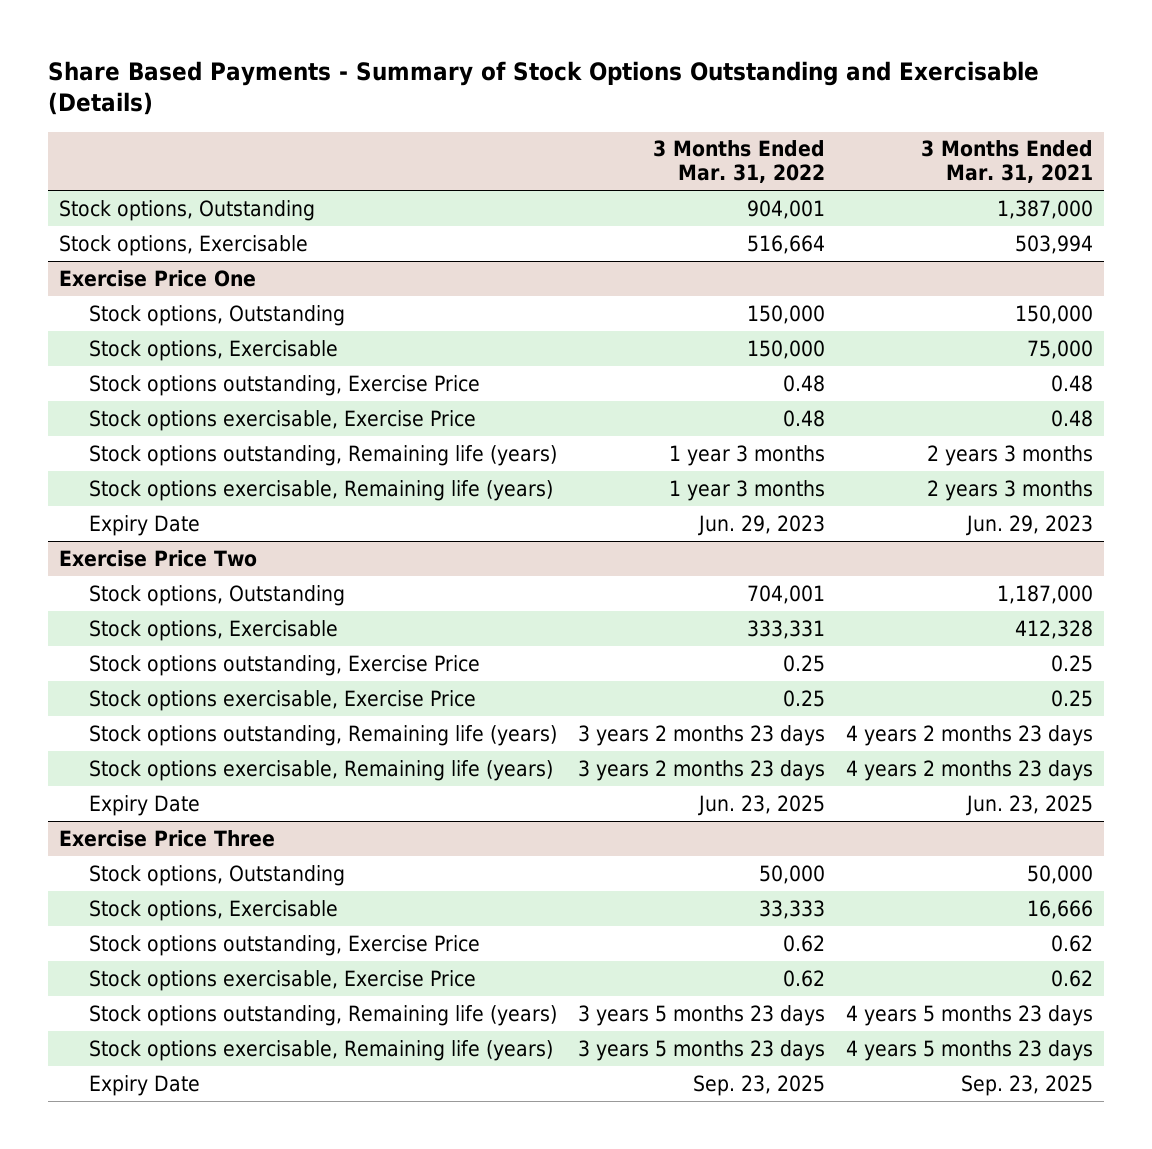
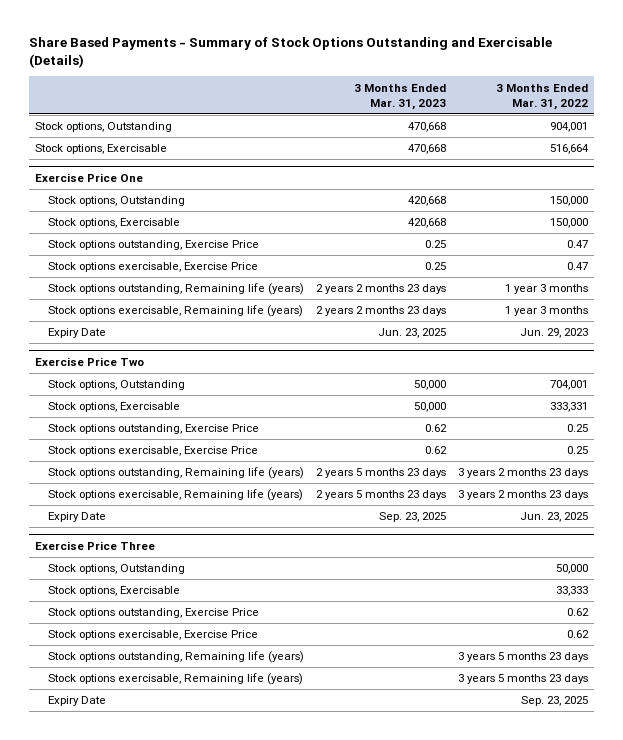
- | 3 Months Ended Mar. 31, 2022 | 3 Months Ended Mar. 31, 2021
+ | 3 Months Ended Mar. 31, 2023 | 3 Months Ended Mar. 31, 2022
@ Exercise Price One
- Stock options outstanding, Exercise Price | 0.48 | 0.48
- Stock options exercisable, Exercise Price | 0.48 | 0.48
+ Stock options outstanding, Exercise Price | 0.25 | 0.47
+ Stock options exercisable, Exercise Price | 0.25 | 0.47

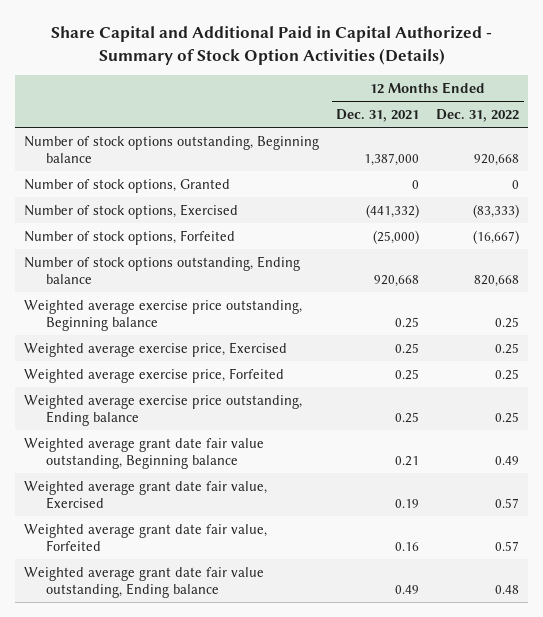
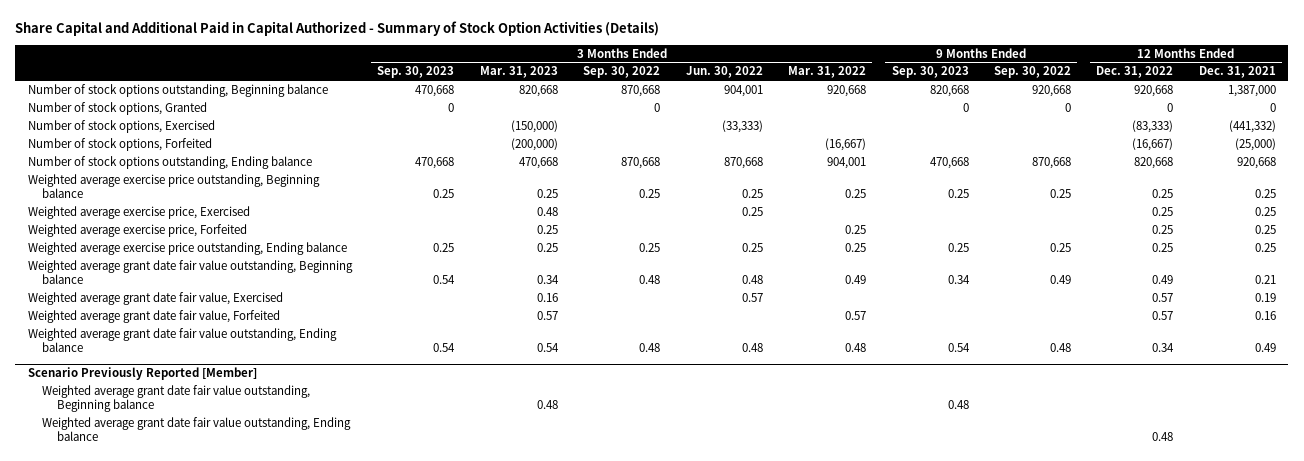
- | 12 Months Ended Dec. 31, 2021 | 12 Months Ended Dec. 31, 2022
+ | 3 Months Ended Sep. 30, 2023 | 3 Months Ended Mar. 31, 2023 | 3 Months Ended Sep. 30, 2022 | 3 Months Ended Jun. 30, 2022 | 3 Months Ended Mar. 31, 2022 | 9 Months Ended Sep. 30, 2023 | 9 Months Ended Sep. 30, 2022 | 12 Months Ended Dec. 31, 2022 | 12 Months Ended Dec. 31, 2021
- Weighted average grant date fair value outstanding, Ending balance | 0.49 | 0.48
+ Weighted average grant date fair value outstanding, Ending balance | 0.54 | 0.54 | 0.48 | 0.48 | 0.48 | 0.54 | 0.48 | 0.34 | 0.49
+ Scenario Previously Reported [Member]
+ Weighted average grant date fair value outstanding, Beginning balance | | 0.48 | | | | 0.48 | | |
+ Weighted average grant date fair value outstanding, Ending balance | | | | | | | | 0.48 |

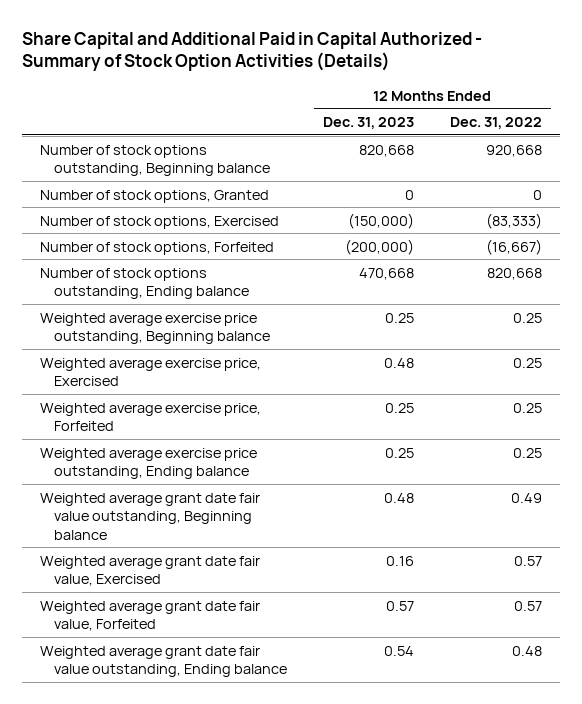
- | 3 Months Ended Sep. 30, 2023 | 3 Months Ended Mar. 31, 2023 | 3 Months Ended Sep. 30, 2022 | 3 Months Ended Jun. 30, 2022 | 3 Months Ended Mar. 31, 2022 | 9 Months Ended Sep. 30, 2023 | 9 Months Ended Sep. 30, 2022 | 12 Months Ended Dec. 31, 2022 | 12 Months Ended Dec. 31, 2021
+ | 12 Months Ended Dec. 31, 2023 | 12 Months Ended Dec. 31, 2022
- Weighted average grant date fair value outstanding, Ending balance | 0.54 | 0.54 | 0.48 | 0.48 | 0.48 | 0.54 | 0.48 | 0.34 | 0.49
- Scenario Previously Reported [Member]
- Weighted average grant date fair value outstanding, Beginning balance | | 0.48 | | | | 0.48 | | |

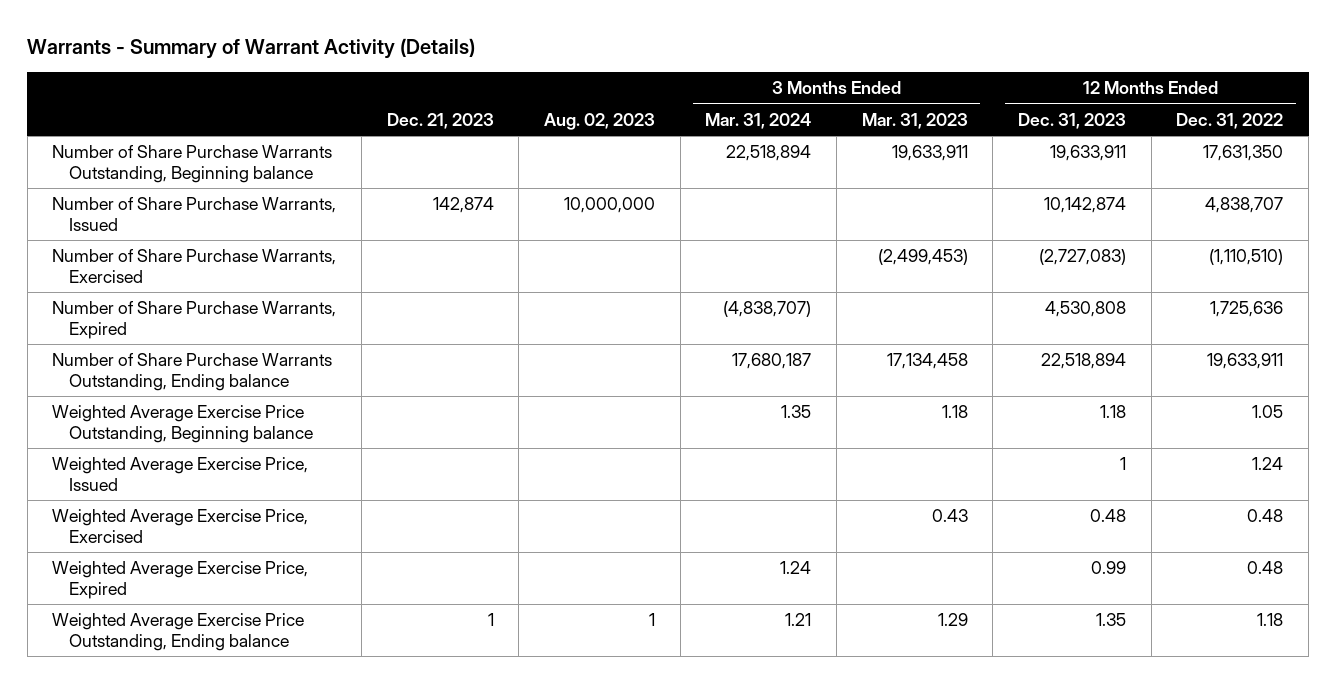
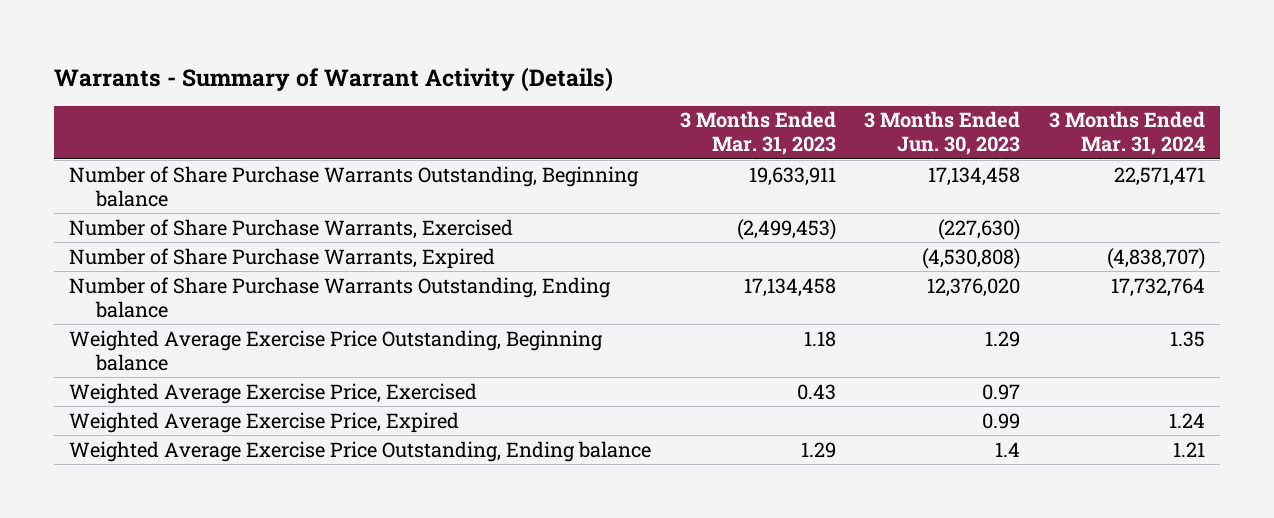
- | Dec. 21, 2023 | Aug. 02, 2023 | 3 Months Ended Mar. 31, 2024 | 3 Months Ended Mar. 31, 2023 | 12 Months Ended Dec. 31, 2023 | 12 Months Ended Dec. 31, 2022
+ | 3 Months Ended Mar. 31, 2023 | 3 Months Ended Jun. 30, 2023 | 3 Months Ended Mar. 31, 2024
- Number of Share Purchase Warrants Outstanding, Beginning balance | | | 22,518,894 | 19,633,911 | 19,633,911 | 17,631,350
- Number of Share Purchase Warrants, Issued | 142,874 | 10,000,000 | | | 10,142,874 | 4,838,707
+ Number of Share Purchase Warrants Outstanding, Beginning balance | 19,633,911 | 17,134,458 | 22,571,471
- Number of Share Purchase Warrants Outstanding, Ending balance | | | 17,680,187 | 17,134,458 | 22,518,894 | 19,633,911
+ Number of Share Purchase Warrants Outstanding, Ending balance | 17,134,458 | 12,376,020 | 17,732,764
- Weighted Average Exercise Price, Issued | | | | | 1 | 1.24

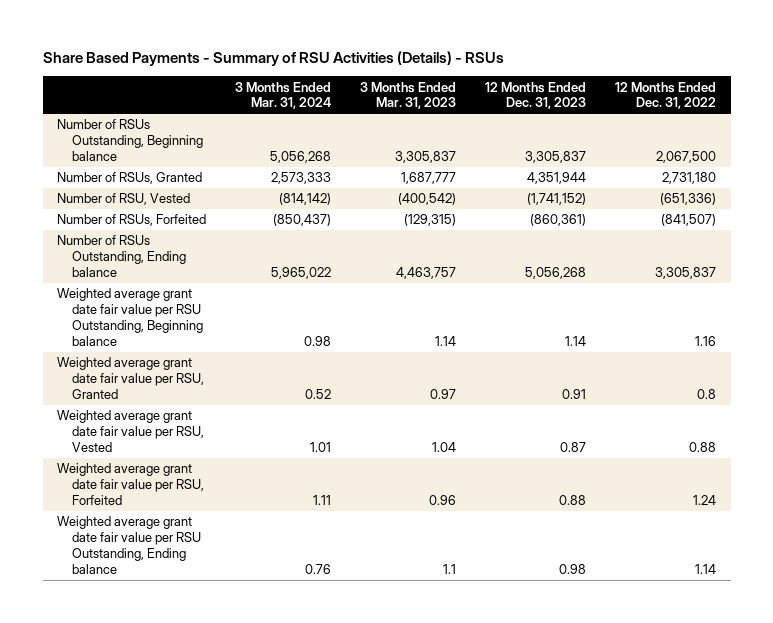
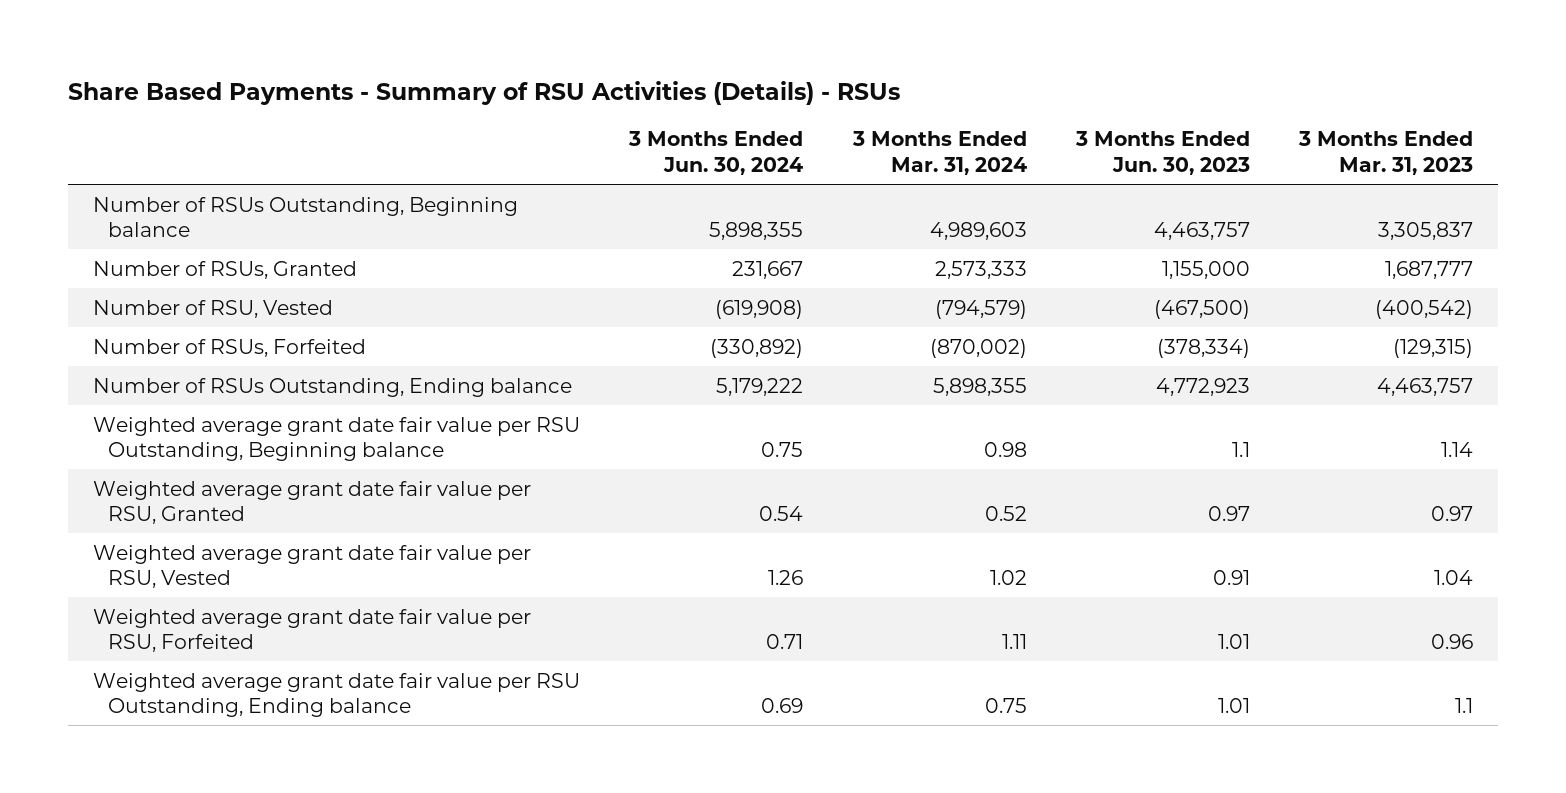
- | 3 Months Ended Mar. 31, 2024 | 3 Months Ended Mar. 31, 2023 | 12 Months Ended Dec. 31, 2023 | 12 Months Ended Dec. 31, 2022
+ | 3 Months Ended Jun. 30, 2024 | 3 Months Ended Mar. 31, 2024 | 3 Months Ended Jun. 30, 2023 | 3 Months Ended Mar. 31, 2023
- Number of RSUs Outstanding, Beginning balance | 5,056,268 | 3,305,837 | 3,305,837 | 2,067,500
+ Number of RSUs Outstanding, Beginning balance | 5,898,355 | 4,989,603 | 4,463,757 | 3,305,837
- Number of RSU, Vested | (814,142) | (400,542) | (1,741,152) | (651,336)
- Number of RSUs, Forfeited | (850,437) | (129,315) | (860,361) | (841,507)
- Number of RSUs Outstanding, Ending balance | 5,965,022 | 4,463,757 | 5,056,268 | 3,305,837
+ Number of RSU, Vested | (619,908) | (794,579) | (467,500) | (400,542)
+ Number of RSUs, Forfeited | (330,892) | (870,002) | (378,334) | (129,315)
+ Number of RSUs Outstanding, Ending balance | 5,179,222 | 5,898,355 | 4,772,923 | 4,463,757
- Weighted average grant date fair value per RSU, Vested | 1.01 | 1.04 | 0.87 | 0.88
+ Weighted average grant date fair value per RSU, Vested | 1.26 | 1.02 | 0.91 | 1.04
- Weighted average grant date fair value per RSU Outstanding, Ending balance | 0.76 | 1.1 | 0.98 | 1.14
+ Weighted average grant date fair value per RSU Outstanding, Ending balance | 0.69 | 0.75 | 1.01 | 1.1

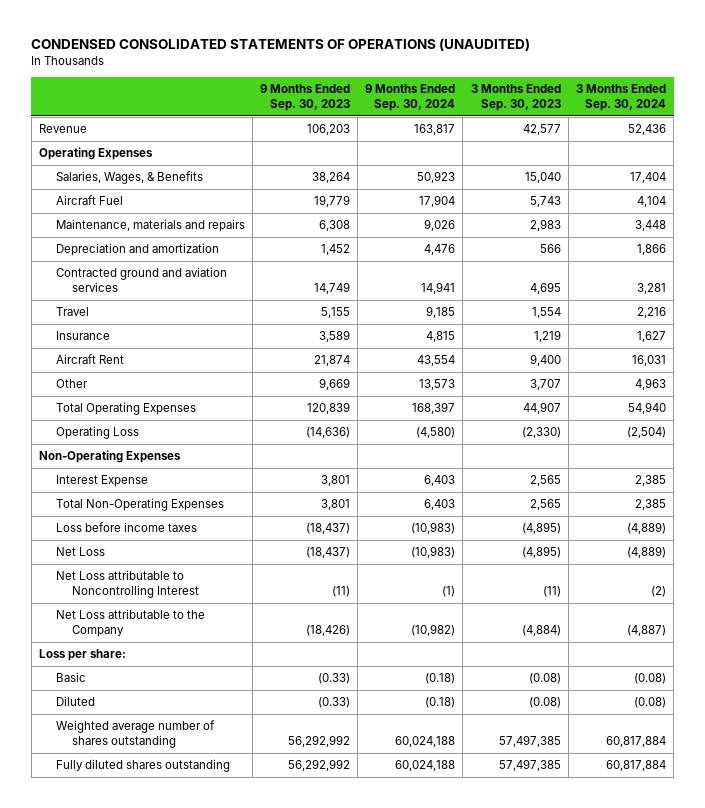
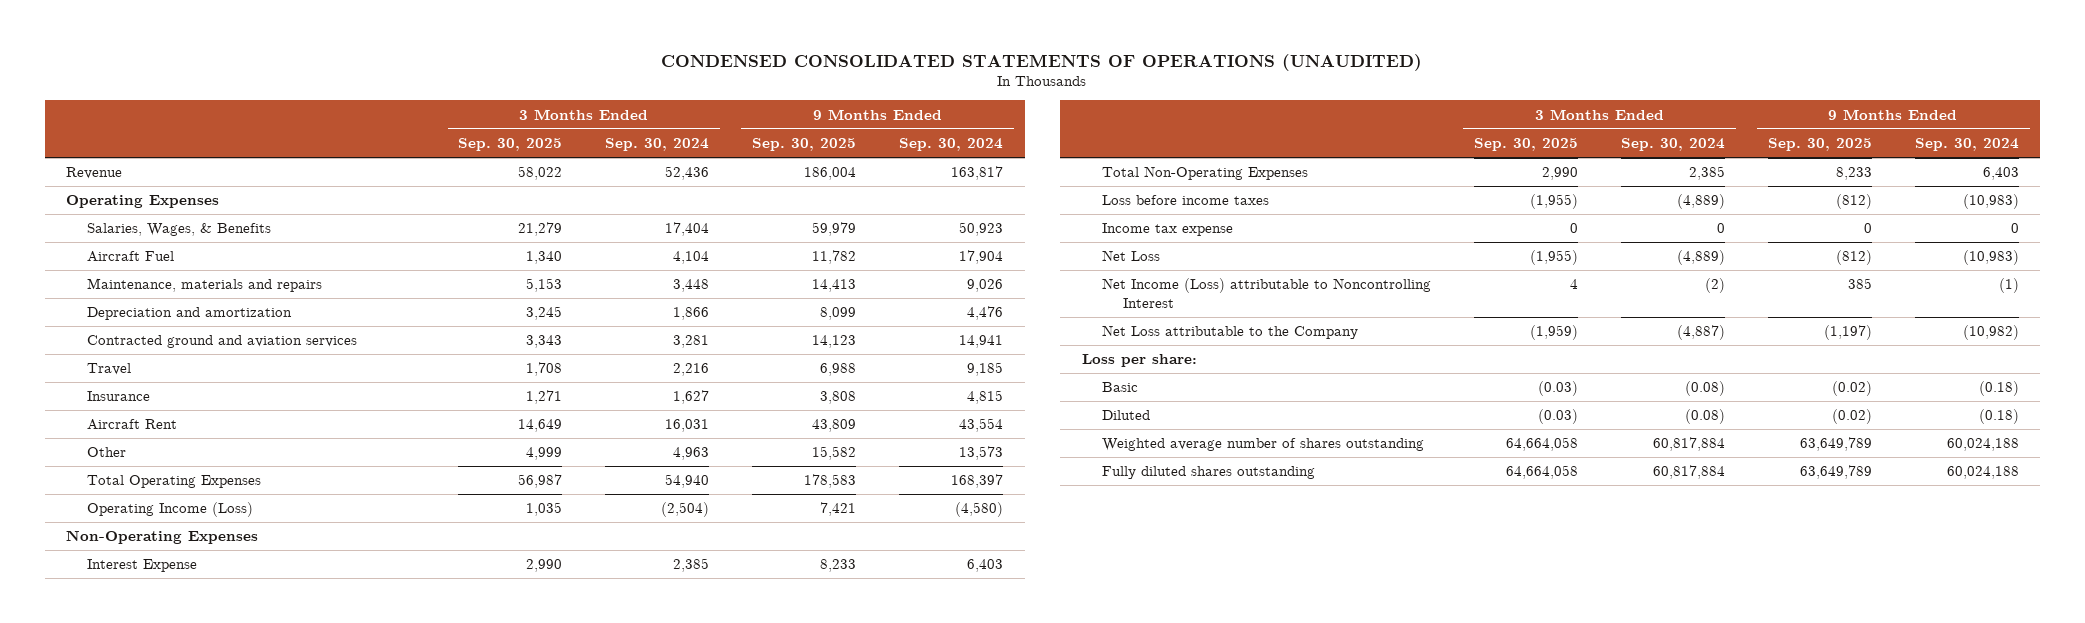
- | 9 Months Ended Sep. 30, 2023 | 9 Months Ended Sep. 30, 2024 | 3 Months Ended Sep. 30, 2023 | 3 Months Ended Sep. 30, 2024
+ | 3 Months Ended Sep. 30, 2025 | 3 Months Ended Sep. 30, 2024 | 9 Months Ended Sep. 30, 2025 | 9 Months Ended Sep. 30, 2024
- Operating Loss | (14,636) | (4,580) | (2,330) | (2,504)
+ Operating Income (Loss) | 1,035 | (2,504) | 7,421 | (4,580)
+ Income tax expense | 0 | 0 | 0 | 0
- Net Loss attributable to Noncontrolling Interest | (11) | (1) | (11) | (2)
+ Net Income (Loss) attributable to Noncontrolling Interest | 4 | (2) | 385 | (1)

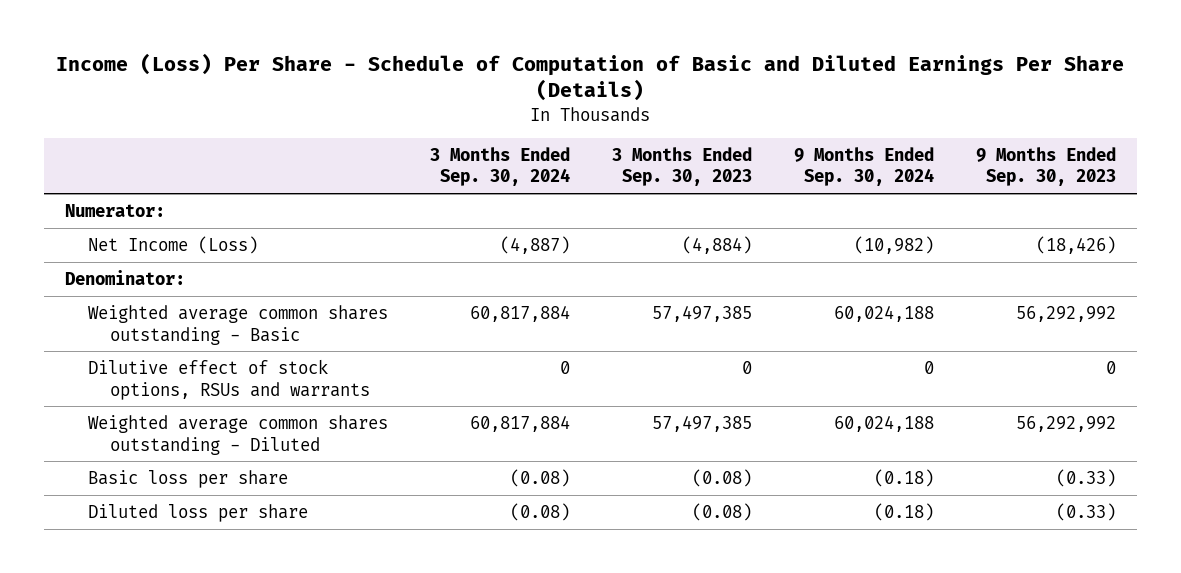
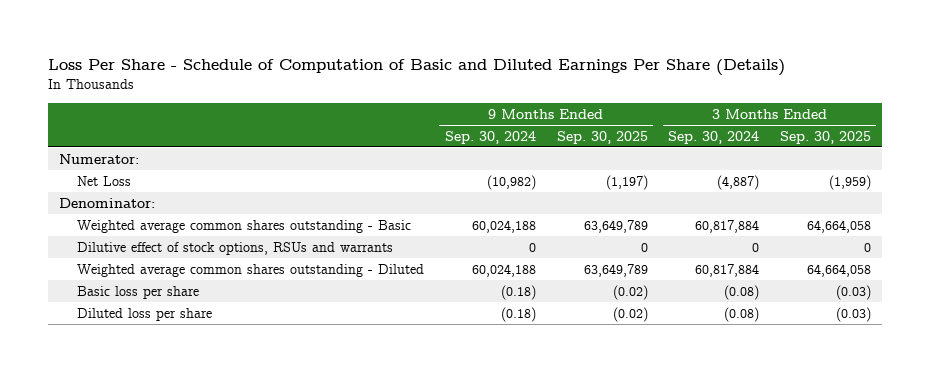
- Income (Loss) Per Share - Schedule of Computation of Basic and Diluted Earnings Per Share (Details)
+ Loss Per Share - Schedule of Computation of Basic and Diluted Earnings Per Share (Details)
- | 3 Months Ended Sep. 30, 2024 | 3 Months Ended Sep. 30, 2023 | 9 Months Ended Sep. 30, 2024 | 9 Months Ended Sep. 30, 2023
+ | 9 Months Ended Sep. 30, 2024 | 9 Months Ended Sep. 30, 2025 | 3 Months Ended Sep. 30, 2024 | 3 Months Ended Sep. 30, 2025
- Net Income (Loss) | (4,887) | (4,884) | (10,982) | (18,426)
+ Net Loss | (10,982) | (1,197) | (4,887) | (1,959)

